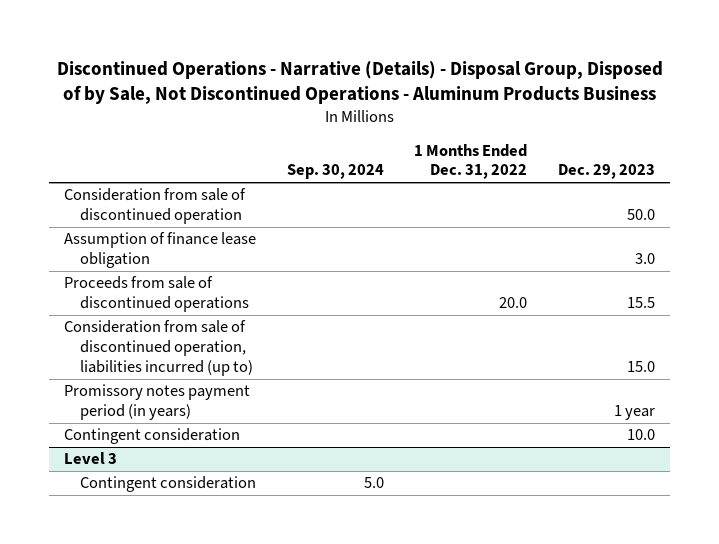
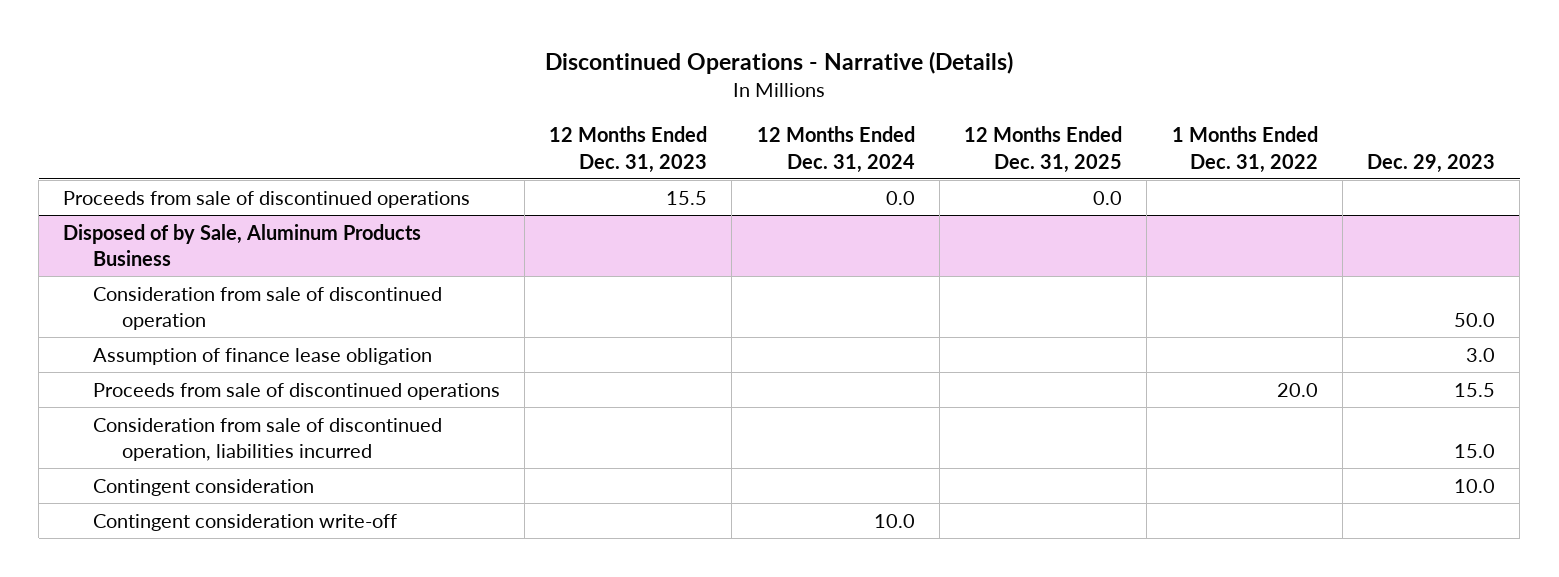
- Discontinued Operations - Narrative (Details) - Disposal Group, Disposed of by Sale, Not Discontinued Operations - Aluminum Products Business
+ Discontinued Operations - Narrative (Details)
- | Sep. 30, 2024 | 1 Months Ended Dec. 31, 2022 | Dec. 29, 2023
+ | 12 Months Ended Dec. 31, 2023 | 12 Months Ended Dec. 31, 2024 | 12 Months Ended Dec. 31, 2025 | 1 Months Ended Dec. 31, 2022 | Dec. 29, 2023
+ Proceeds from sale of discontinued operations | 15.5 | 0.0 | 0.0 | |
+ Disposed of by Sale, Aluminum Products Business
- Consideration from sale of discontinued operation, liabilities incurred (up to) | | | 15.0
- Promissory notes payment period (in years) | | | 1 year
+ Consideration from sale of discontinued operation, liabilities incurred | | | | | 15.0
- Level 3
- Contingent consideration | 5.0 | |
+ Contingent consideration write-off | | 10.0 | | |

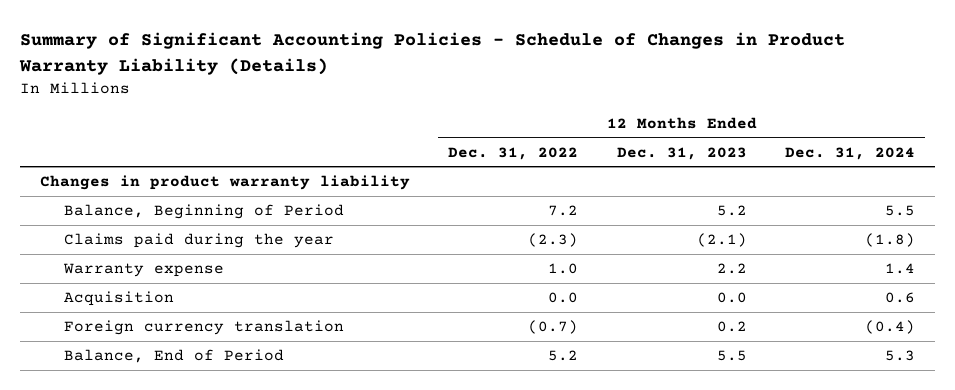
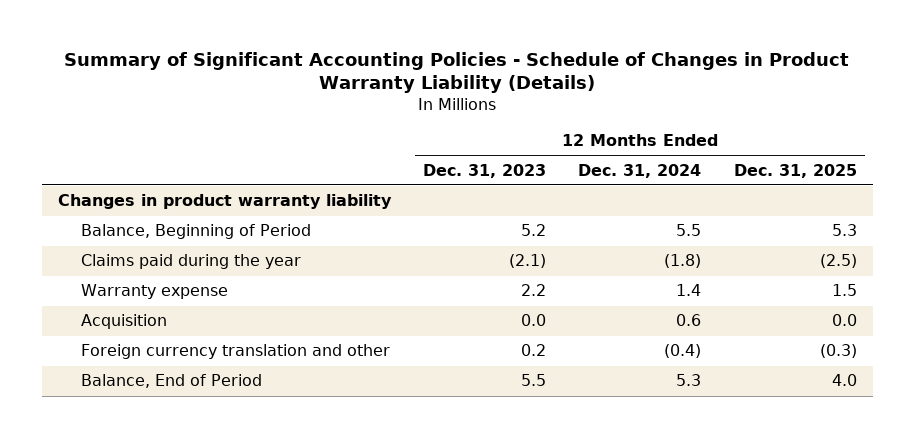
- | 12 Months Ended Dec. 31, 2022 | 12 Months Ended Dec. 31, 2023 | 12 Months Ended Dec. 31, 2024
+ | 12 Months Ended Dec. 31, 2023 | 12 Months Ended Dec. 31, 2024 | 12 Months Ended Dec. 31, 2025
- Foreign currency translation | (0.7) | 0.2 | (0.4)
+ Foreign currency translation and other | 0.2 | (0.4) | (0.3)

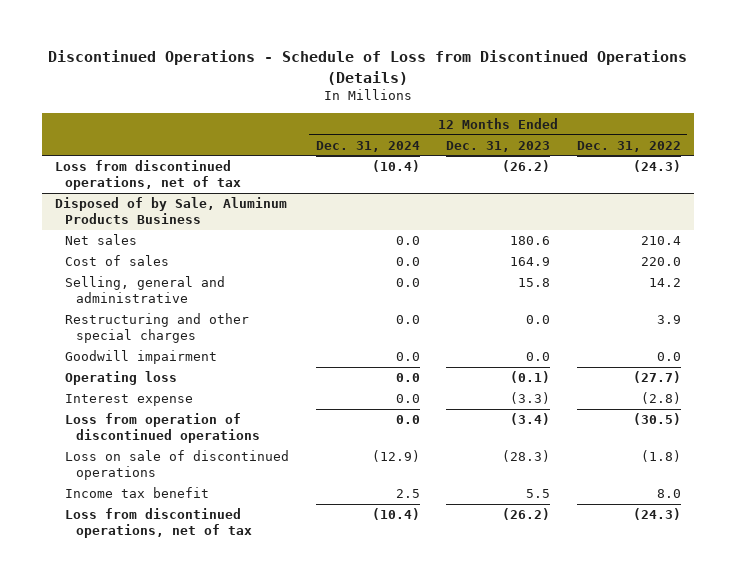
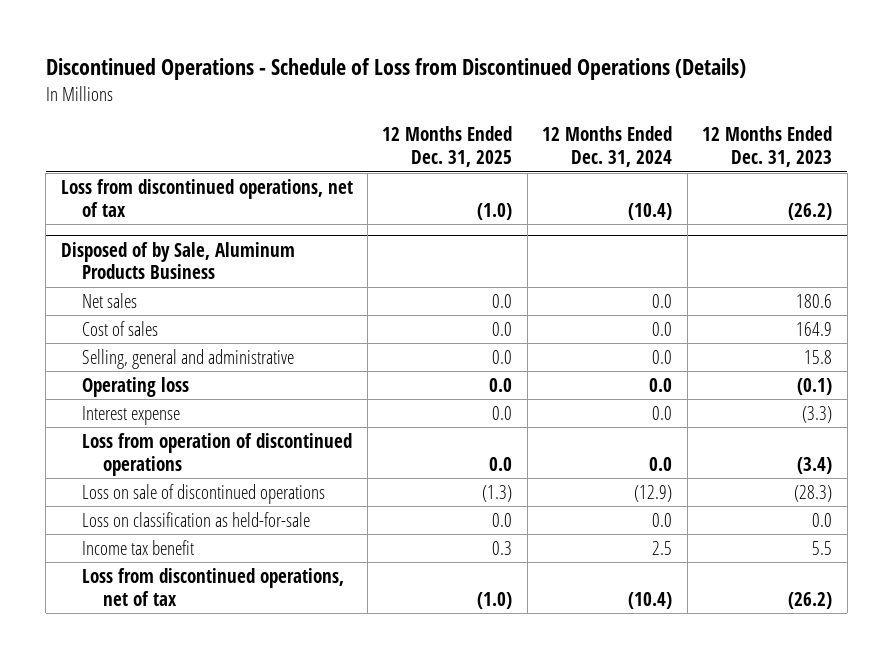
- | 12 Months Ended Dec. 31, 2024 | 12 Months Ended Dec. 31, 2023 | 12 Months Ended Dec. 31, 2022
+ | 12 Months Ended Dec. 31, 2025 | 12 Months Ended Dec. 31, 2024 | 12 Months Ended Dec. 31, 2023
@ Disposed of by Sale, Aluminum Products Business
- Restructuring and other special charges | 0.0 | 0.0 | 3.9
- Goodwill impairment | 0.0 | 0.0 | 0.0
+ Loss on classification as held-for-sale | 0.0 | 0.0 | 0.0

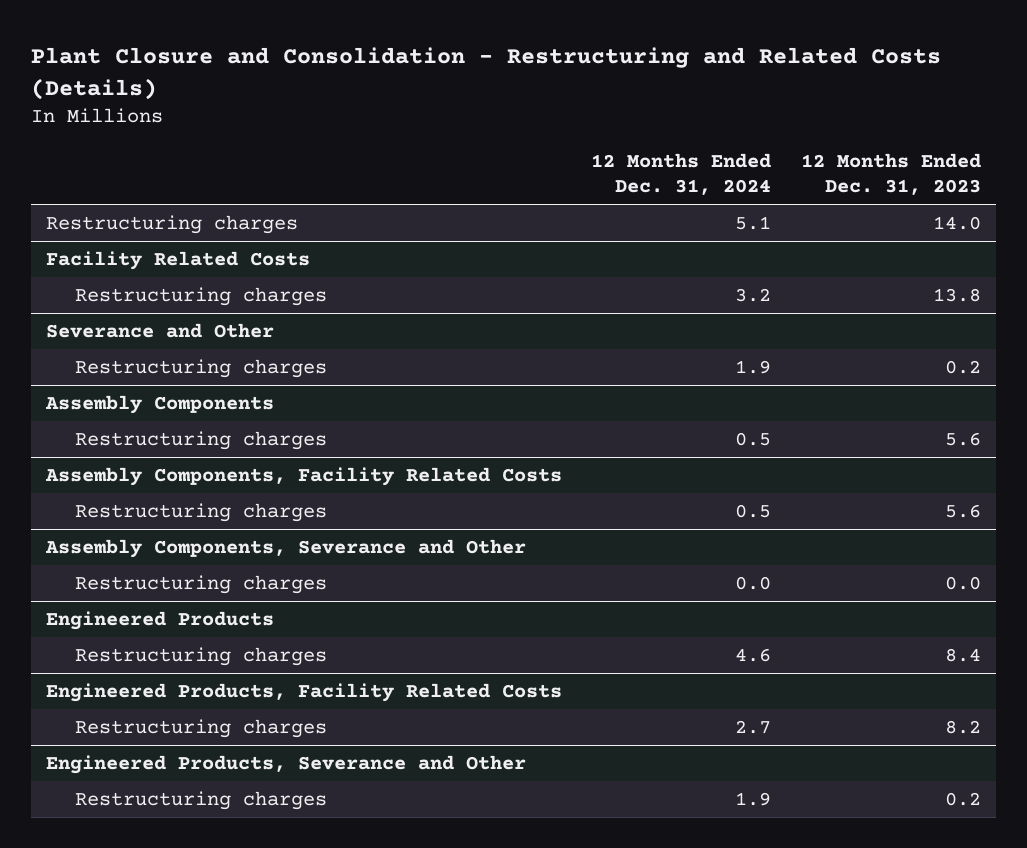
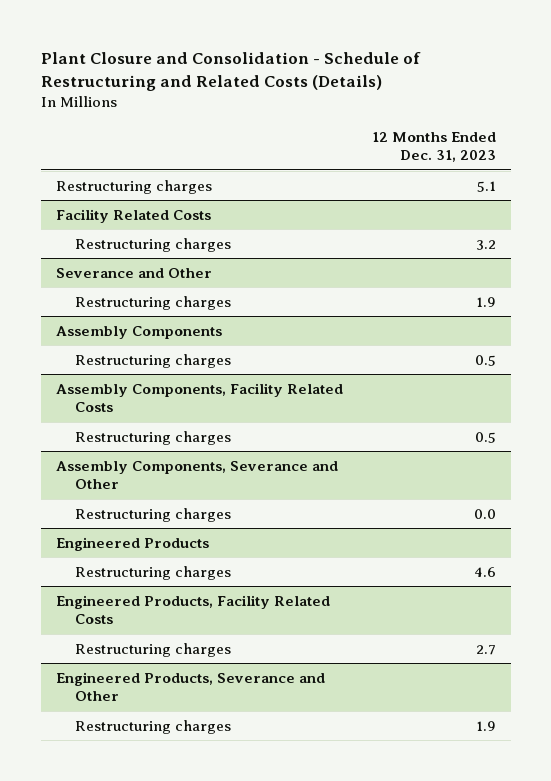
- Plant Closure and Consolidation - Restructuring and Related Costs (Details)
+ Plant Closure and Consolidation - Schedule of Restructuring and Related Costs (Details)
- | 12 Months Ended Dec. 31, 2024 | 12 Months Ended Dec. 31, 2023
+ | 12 Months Ended Dec. 31, 2023
- Restructuring charges | 5.1 | 14.0
+ Restructuring charges | 5.1
@ Facility Related Costs
- Restructuring charges | 3.2 | 13.8
+ Restructuring charges | 3.2
@ Severance and Other
- Restructuring charges | 1.9 | 0.2
+ Restructuring charges | 1.9
@ Assembly Components
- Restructuring charges | 0.5 | 5.6
+ Restructuring charges | 0.5
@ Assembly Components, Facility Related Costs
- Restructuring charges | 0.5 | 5.6
+ Restructuring charges | 0.5
@ Engineered Products
- Restructuring charges | 4.6 | 8.4
+ Restructuring charges | 4.6
@ Engineered Products, Facility Related Costs
- Restructuring charges | 2.7 | 8.2
+ Restructuring charges | 2.7
@ Engineered Products, Severance and Other
- Restructuring charges | 1.9 | 0.2
+ Restructuring charges | 1.9

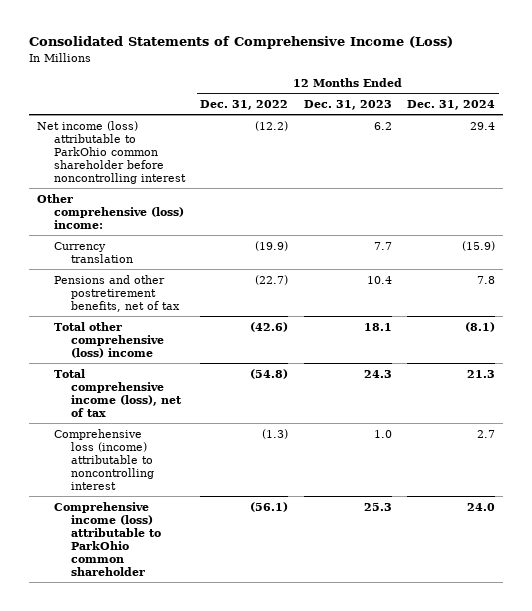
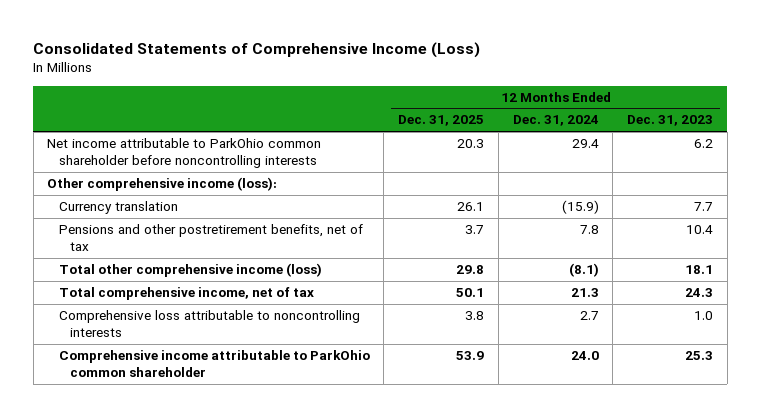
- | 12 Months Ended Dec. 31, 2022 | 12 Months Ended Dec. 31, 2023 | 12 Months Ended Dec. 31, 2024
+ | 12 Months Ended Dec. 31, 2025 | 12 Months Ended Dec. 31, 2024 | 12 Months Ended Dec. 31, 2023
- Net income (loss) attributable to ParkOhio common shareholder before noncontrolling interest | (12.2) | 6.2 | 29.4
- Other comprehensive (loss) income:
+ Net income attributable to ParkOhio common shareholder before noncontrolling interests | 20.3 | 29.4 | 6.2
+ Other comprehensive income (loss):
- Total other comprehensive (loss) income | (42.6) | 18.1 | (8.1)
- Total comprehensive income (loss), net of tax | (54.8) | 24.3 | 21.3
- Comprehensive loss (income) attributable to noncontrolling interest | (1.3) | 1.0 | 2.7
- Comprehensive income (loss) attributable to ParkOhio common shareholder | (56.1) | 25.3 | 24.0
+ Total other comprehensive income (loss) | 29.8 | (8.1) | 18.1
+ Total comprehensive income, net of tax | 50.1 | 21.3 | 24.3
+ Comprehensive loss attributable to noncontrolling interests | 3.8 | 2.7 | 1.0
+ Comprehensive income attributable to ParkOhio common shareholder | 53.9 | 24.0 | 25.3

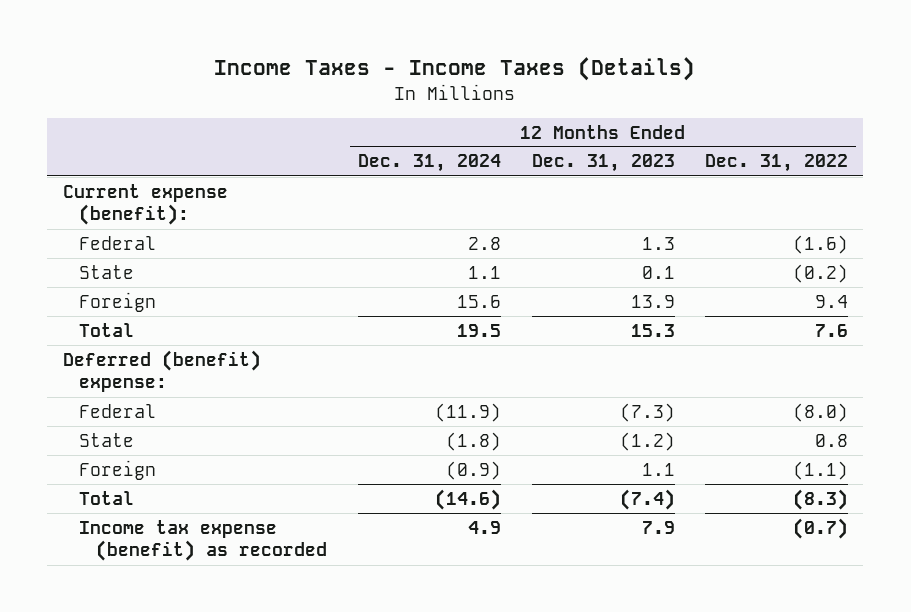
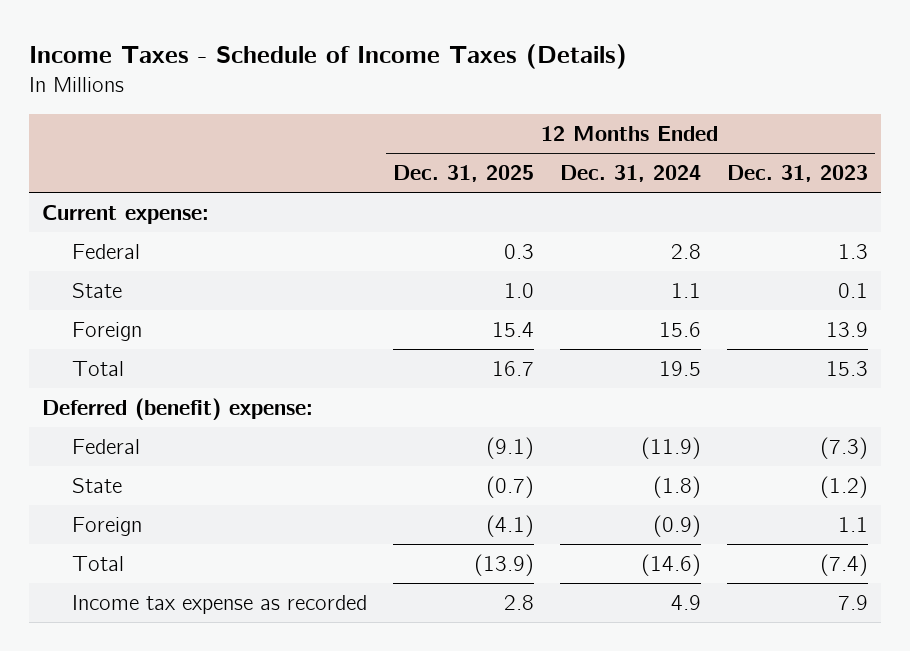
- Income Taxes - Income Taxes (Details)
+ Income Taxes - Schedule of Income Taxes (Details)
- | 12 Months Ended Dec. 31, 2024 | 12 Months Ended Dec. 31, 2023 | 12 Months Ended Dec. 31, 2022
+ | 12 Months Ended Dec. 31, 2025 | 12 Months Ended Dec. 31, 2024 | 12 Months Ended Dec. 31, 2023
- Current expense (benefit):
+ Current expense:
- Income tax expense (benefit) as recorded | 4.9 | 7.9 | (0.7)
+ Income tax expense as recorded | 2.8 | 4.9 | 7.9

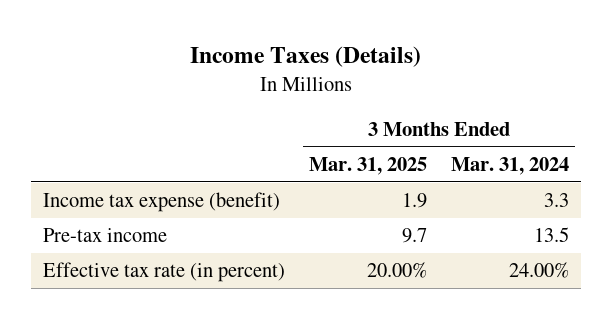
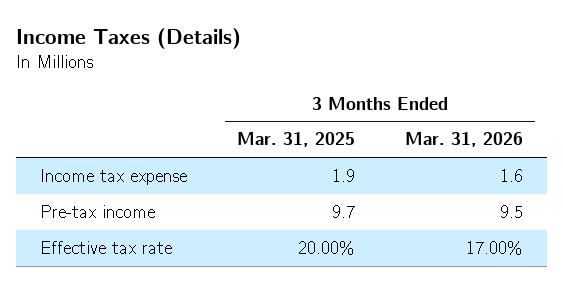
- | 3 Months Ended Mar. 31, 2025 | 3 Months Ended Mar. 31, 2024
+ | 3 Months Ended Mar. 31, 2025 | 3 Months Ended Mar. 31, 2026
- Income tax expense (benefit) | 1.9 | 3.3
+ Income tax expense | 1.9 | 1.6
- Effective tax rate (in percent) | 20.00% | 24.00%
+ Effective tax rate | 20.00% | 17.00%

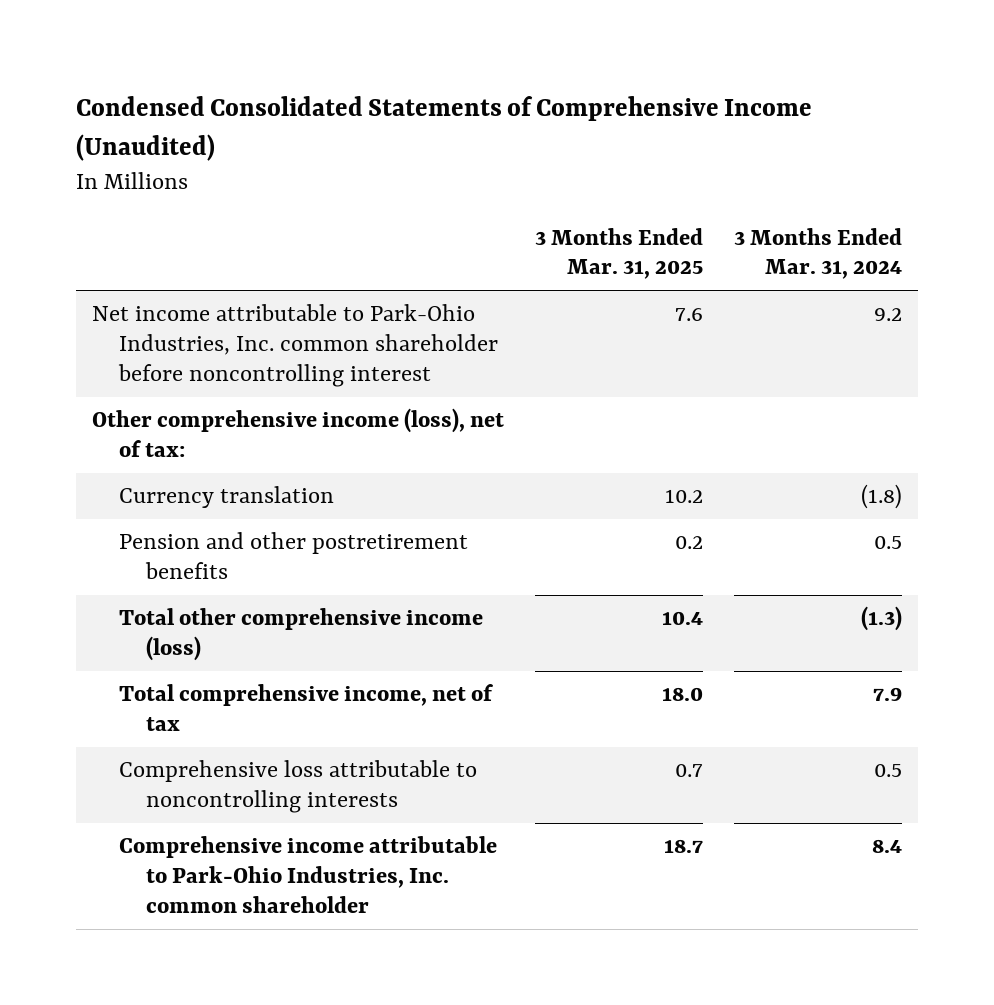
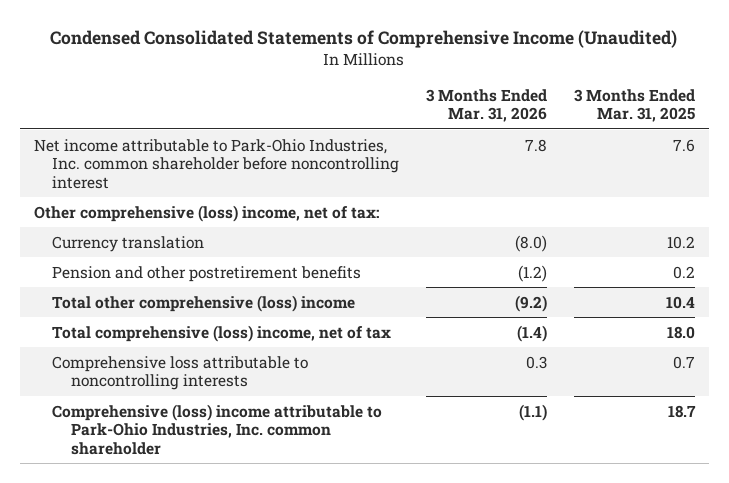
- | 3 Months Ended Mar. 31, 2025 | 3 Months Ended Mar. 31, 2024
+ | 3 Months Ended Mar. 31, 2026 | 3 Months Ended Mar. 31, 2025
- Other comprehensive income (loss), net of tax:
+ Other comprehensive (loss) income, net of tax:
- Total other comprehensive income (loss) | 10.4 | (1.3)
- Total comprehensive income, net of tax | 18.0 | 7.9
+ Total other comprehensive (loss) income | (9.2) | 10.4
+ Total comprehensive (loss) income, net of tax | (1.4) | 18.0
- Comprehensive income attributable to Park-Ohio Industries, Inc. common shareholder | 18.7 | 8.4
+ Comprehensive (loss) income attributable to Park-Ohio Industries, Inc. common shareholder | (1.1) | 18.7

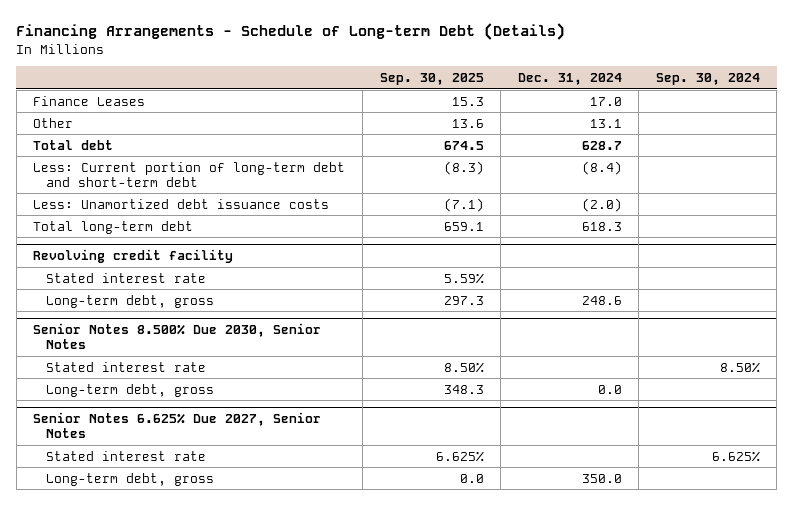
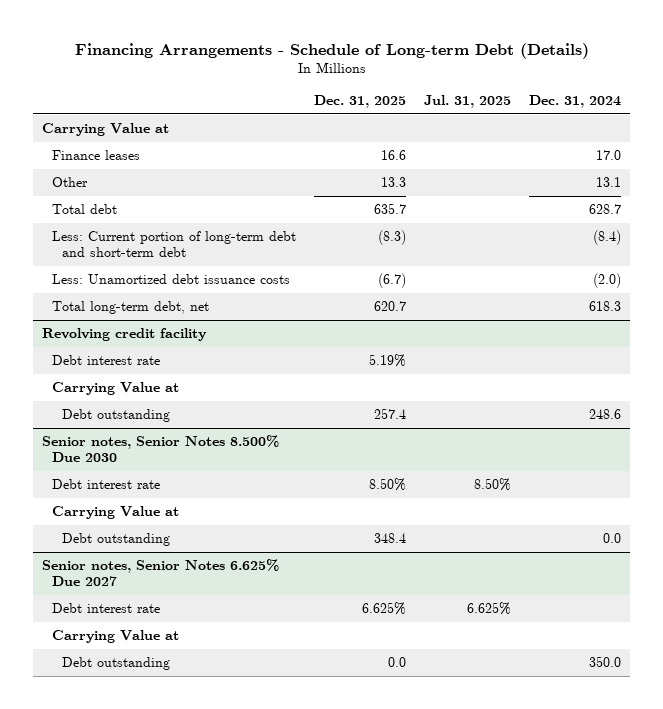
- | Sep. 30, 2025 | Dec. 31, 2024 | Sep. 30, 2024
+ | Dec. 31, 2025 | Jul. 31, 2025 | Dec. 31, 2024
- Finance Leases | 15.3 | 17.0 |
+ Carrying Value at
+ Finance leases | 16.6 | | 17.0
- Total long-term debt | 659.1 | 618.3 |
+ Total long-term debt, net | 620.7 | | 618.3
@ Revolving credit facility
- Stated interest rate | 5.59% | |
- Long-term debt, gross | 297.3 | 248.6 |
- Senior Notes 8.500% Due 2030, Senior Notes
- Stated interest rate | 8.50% | | 8.50%
- Long-term debt, gross | 348.3 | 0.0 |
- Senior Notes 6.625% Due 2027, Senior Notes
- Stated interest rate | 6.625% | | 6.625%
- Long-term debt, gross | 0.0 | 350.0 |
@ Revolving credit facility
+ Debt interest rate | 5.19% | |
+ Carrying Value at
+ Debt outstanding | 257.4 | | 248.6
+ Senior notes, Senior Notes 8.500% Due 2030
+ Debt interest rate | 8.50% | 8.50% |
+ Carrying Value at
+ Debt outstanding | 348.4 | | 0.0
+ Senior notes, Senior Notes 6.625% Due 2027
+ Debt interest rate | 6.625% | 6.625% |
+ Carrying Value at
+ Debt outstanding | 0.0 | | 350.0

